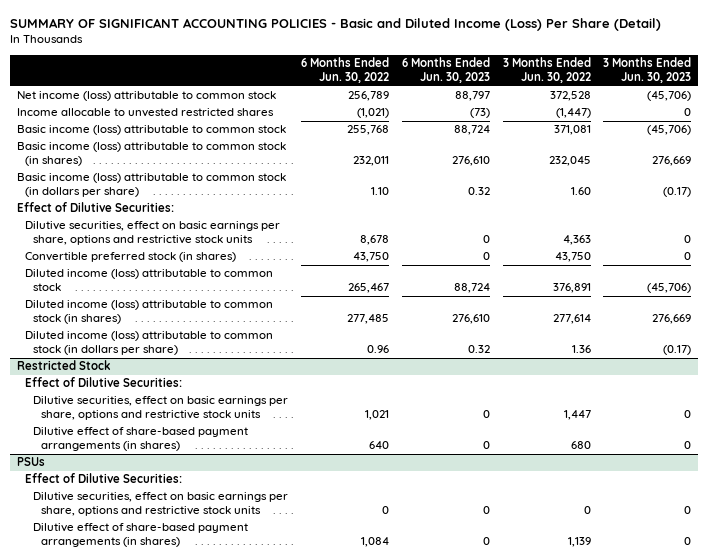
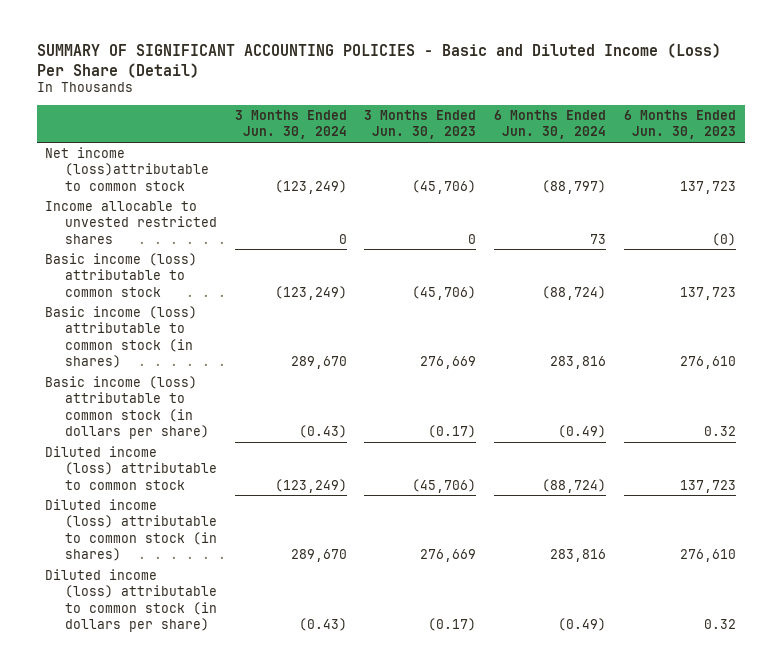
- | 6 Months Ended Jun. 30, 2022 | 6 Months Ended Jun. 30, 2023 | 3 Months Ended Jun. 30, 2022 | 3 Months Ended Jun. 30, 2023
+ | 3 Months Ended Jun. 30, 2024 | 3 Months Ended Jun. 30, 2023 | 6 Months Ended Jun. 30, 2024 | 6 Months Ended Jun. 30, 2023
- Net income (loss) attributable to common stock | 256,789 | 88,797 | 372,528 | (45,706)
- Income allocable to unvested restricted shares | (1,021) | (73) | (1,447) | 0
- Basic income (loss) attributable to common stock | 255,768 | 88,724 | 371,081 | (45,706)
+ Net income (loss)attributable to common stock | (123,249) | (45,706) | (88,797) | 137,723
+ Income allocable to unvested restricted shares | 0 | 0 | 73 | (0)
+ Basic income (loss) attributable to common stock | (123,249) | (45,706) | (88,724) | 137,723
- Effect of Dilutive Securities:
- Dilutive securities, effect on basic earnings per share, options and restrictive stock units | 8,678 | 0 | 4,363 | 0
- Convertible preferred stock (in shares) | 43,750 | 0 | 43,750 | 0
- Diluted income (loss) attributable to common stock | 265,467 | 88,724 | 376,891 | (45,706)
+ Diluted income (loss) attributable to common stock | (123,249) | (45,706) | (88,724) | 137,723
- Restricted Stock
- Effect of Dilutive Securities:
- Dilutive securities, effect on basic earnings per share, options and restrictive stock units | 1,021 | 0 | 1,447 | 0
- Dilutive effect of share-based payment arrangements (in shares) | 640 | 0 | 680 | 0
- PSUs
- Effect of Dilutive Securities:
- Dilutive securities, effect on basic earnings per share, options and restrictive stock units | 0 | 0 | 0 | 0
- Dilutive effect of share-based payment arrangements (in shares) | 1,084 | 0 | 1,139 | 0

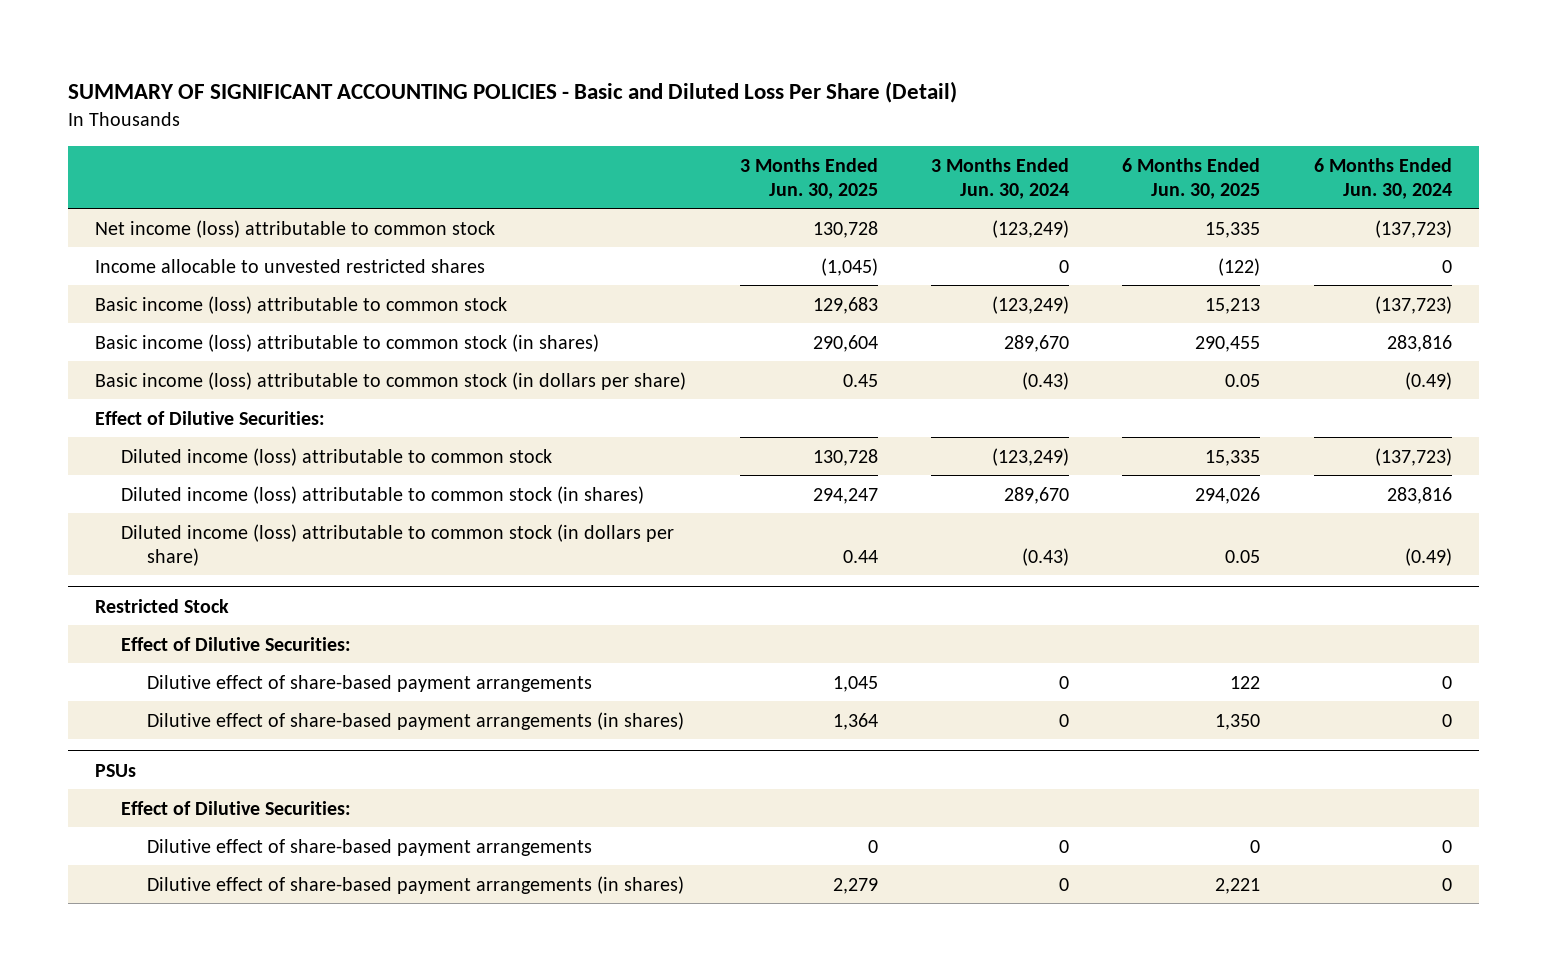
- SUMMARY OF SIGNIFICANT ACCOUNTING POLICIES - Basic and Diluted Income (Loss) Per Share (Detail)
+ SUMMARY OF SIGNIFICANT ACCOUNTING POLICIES - Basic and Diluted Loss Per Share (Detail)
- | 3 Months Ended Jun. 30, 2024 | 3 Months Ended Jun. 30, 2023 | 6 Months Ended Jun. 30, 2024 | 6 Months Ended Jun. 30, 2023
+ | 3 Months Ended Jun. 30, 2025 | 3 Months Ended Jun. 30, 2024 | 6 Months Ended Jun. 30, 2025 | 6 Months Ended Jun. 30, 2024
- Net income (loss)attributable to common stock | (123,249) | (45,706) | (88,797) | 137,723
- Income allocable to unvested restricted shares | 0 | 0 | 73 | (0)
- Basic income (loss) attributable to common stock | (123,249) | (45,706) | (88,724) | 137,723
+ Net income (loss) attributable to common stock | 130,728 | (123,249) | 15,335 | (137,723)
+ Income allocable to unvested restricted shares | (1,045) | 0 | (122) | 0
+ Basic income (loss) attributable to common stock | 129,683 | (123,249) | 15,213 | (137,723)
- Diluted income (loss) attributable to common stock | (123,249) | (45,706) | (88,724) | 137,723
+ Effect of Dilutive Securities:
+ Diluted income (loss) attributable to common stock | 130,728 | (123,249) | 15,335 | (137,723)
+ Restricted Stock
+ Effect of Dilutive Securities:
+ Dilutive effect of share-based payment arrangements | 1,045 | 0 | 122 | 0
+ Dilutive effect of share-based payment arrangements (in shares) | 1,364 | 0 | 1,350 | 0
+ PSUs
+ Effect of Dilutive Securities:
+ Dilutive effect of share-based payment arrangements | 0 | 0 | 0 | 0
+ Dilutive effect of share-based payment arrangements (in shares) | 2,279 | 0 | 2,221 | 0

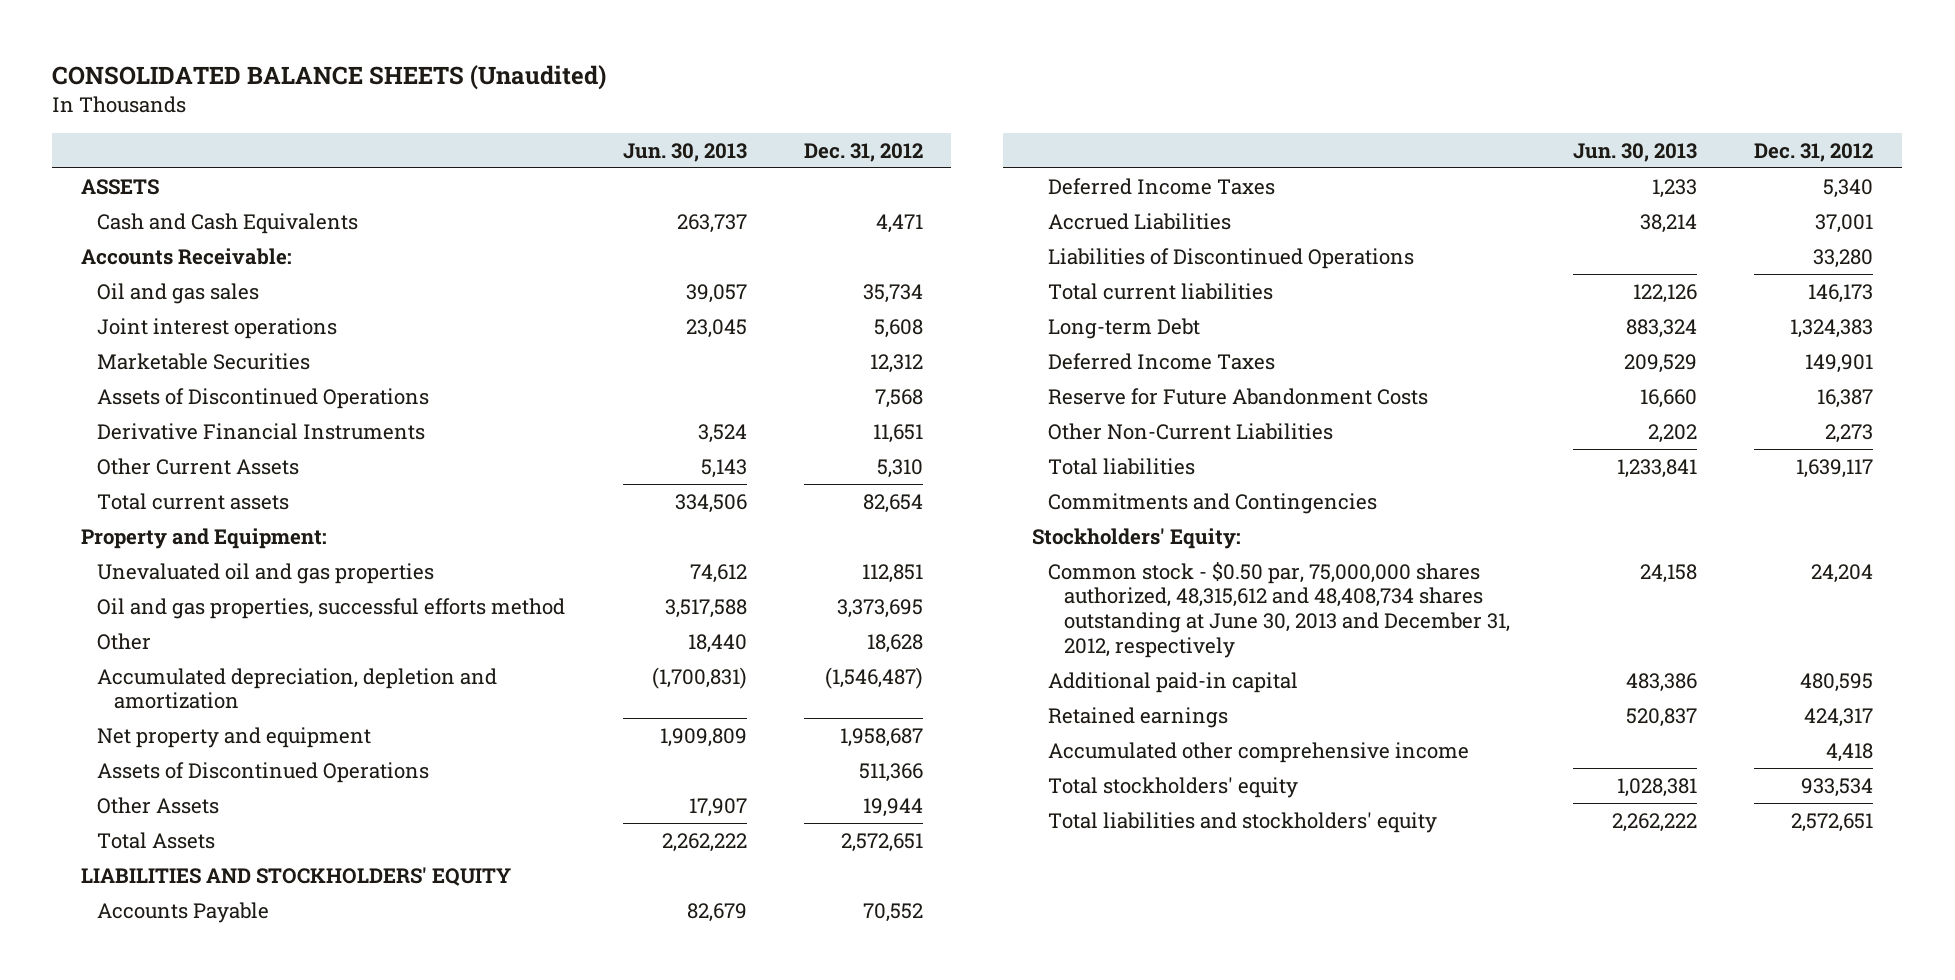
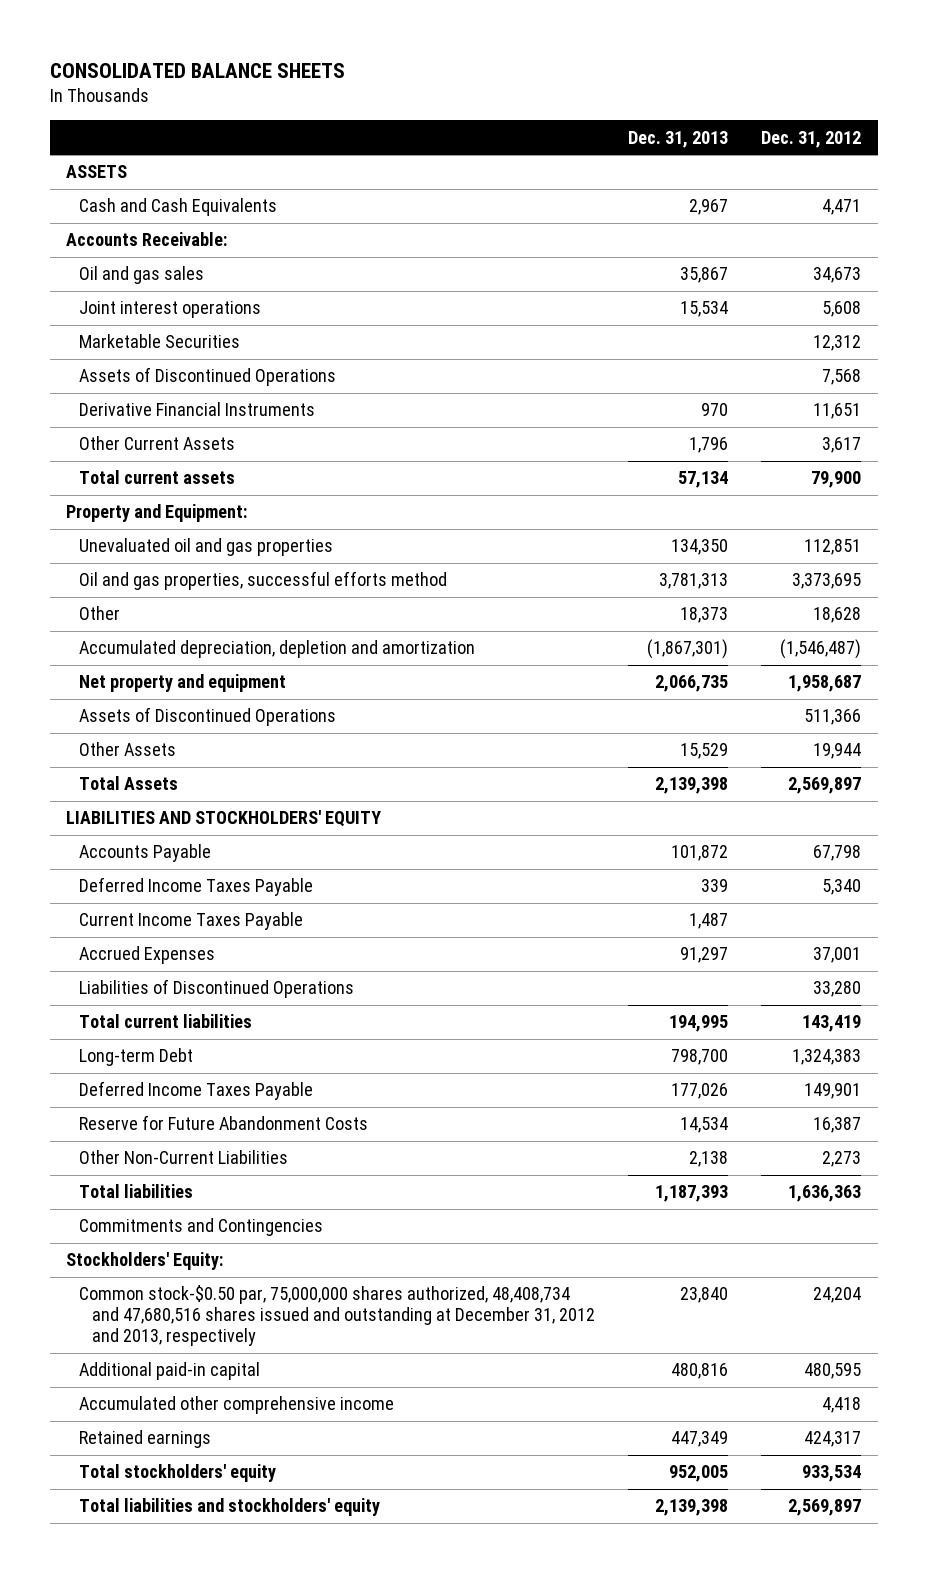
- CONSOLIDATED BALANCE SHEETS (Unaudited)
+ CONSOLIDATED BALANCE SHEETS
- | Jun. 30, 2013 | Dec. 31, 2012
+ | Dec. 31, 2013 | Dec. 31, 2012
- Oil and gas sales | 39,057 | 35,734
+ Oil and gas sales | 35,867 | 34,673
- Other Current Assets | 5,143 | 5,310
- Total current assets | 334,506 | 82,654
+ Other Current Assets | 1,796 | 3,617
+ Total current assets | 57,134 | 79,900
- Total Assets | 2,262,222 | 2,572,651
+ Total Assets | 2,139,398 | 2,569,897
- Accounts Payable | 82,679 | 70,552
- Deferred Income Taxes | 1,233 | 5,340
- Accrued Liabilities | 38,214 | 37,001
+ Accounts Payable | 101,872 | 67,798
+ Deferred Income Taxes Payable | 339 | 5,340
+ Current Income Taxes Payable | 1,487 |
+ Accrued Expenses | 91,297 | 37,001
- Total current liabilities | 122,126 | 146,173
+ Total current liabilities | 194,995 | 143,419
- Deferred Income Taxes | 209,529 | 149,901
+ Deferred Income Taxes Payable | 177,026 | 149,901
- Total liabilities | 1,233,841 | 1,639,117
+ Total liabilities | 1,187,393 | 1,636,363
- Common stock - $0.50 par, 75,000,000 shares authorized, 48,315,612 and 48,408,734 shares outstanding at June 30, 2013 and December 31, 2012, respectively | 24,158 | 24,204
+ Common stock-$0.50 par, 75,000,000 shares authorized, 48,408,734 and 47,680,516 shares issued and outstanding at December 31, 2012 and 2013, respectively | 23,840 | 24,204
moved down: Retained earnings | 447,349 | 424,317
- Total liabilities and stockholders' equity | 2,262,222 | 2,572,651
+ Total liabilities and stockholders' equity | 2,139,398 | 2,569,897

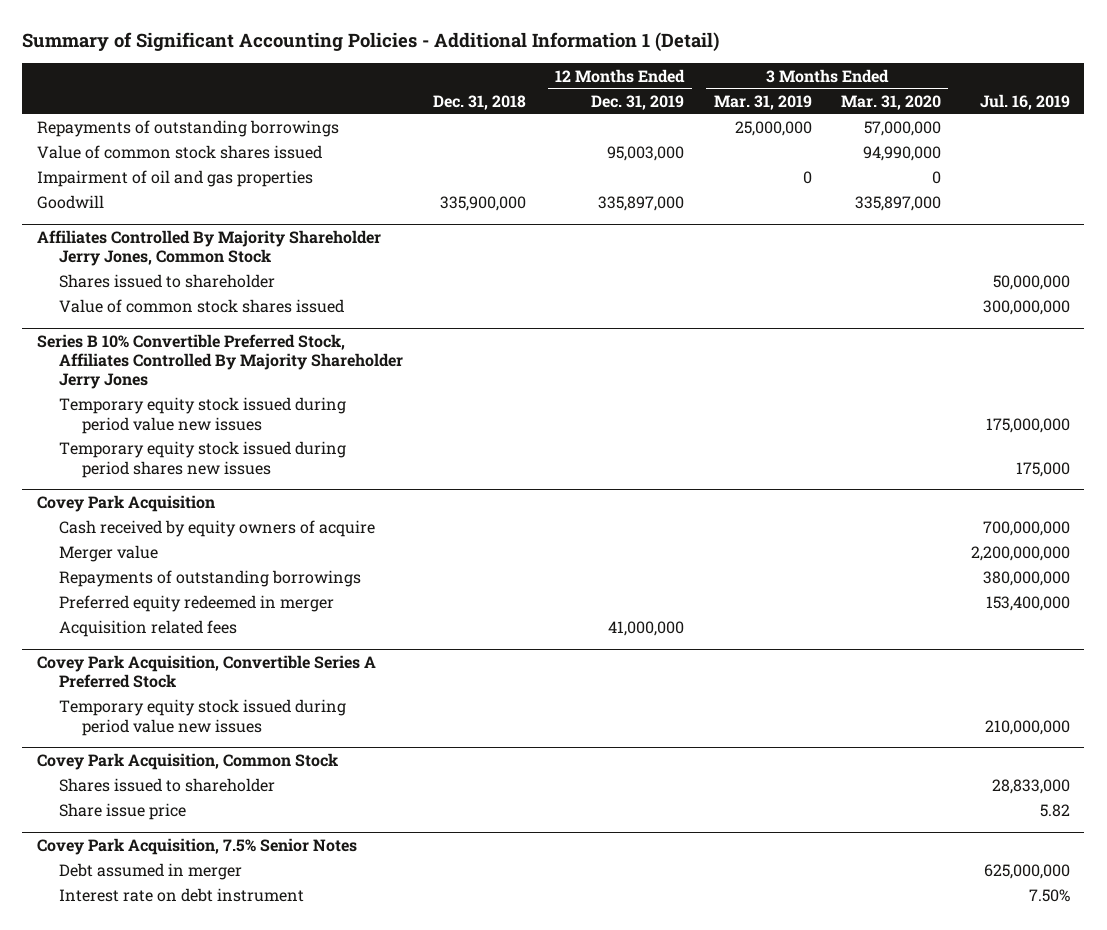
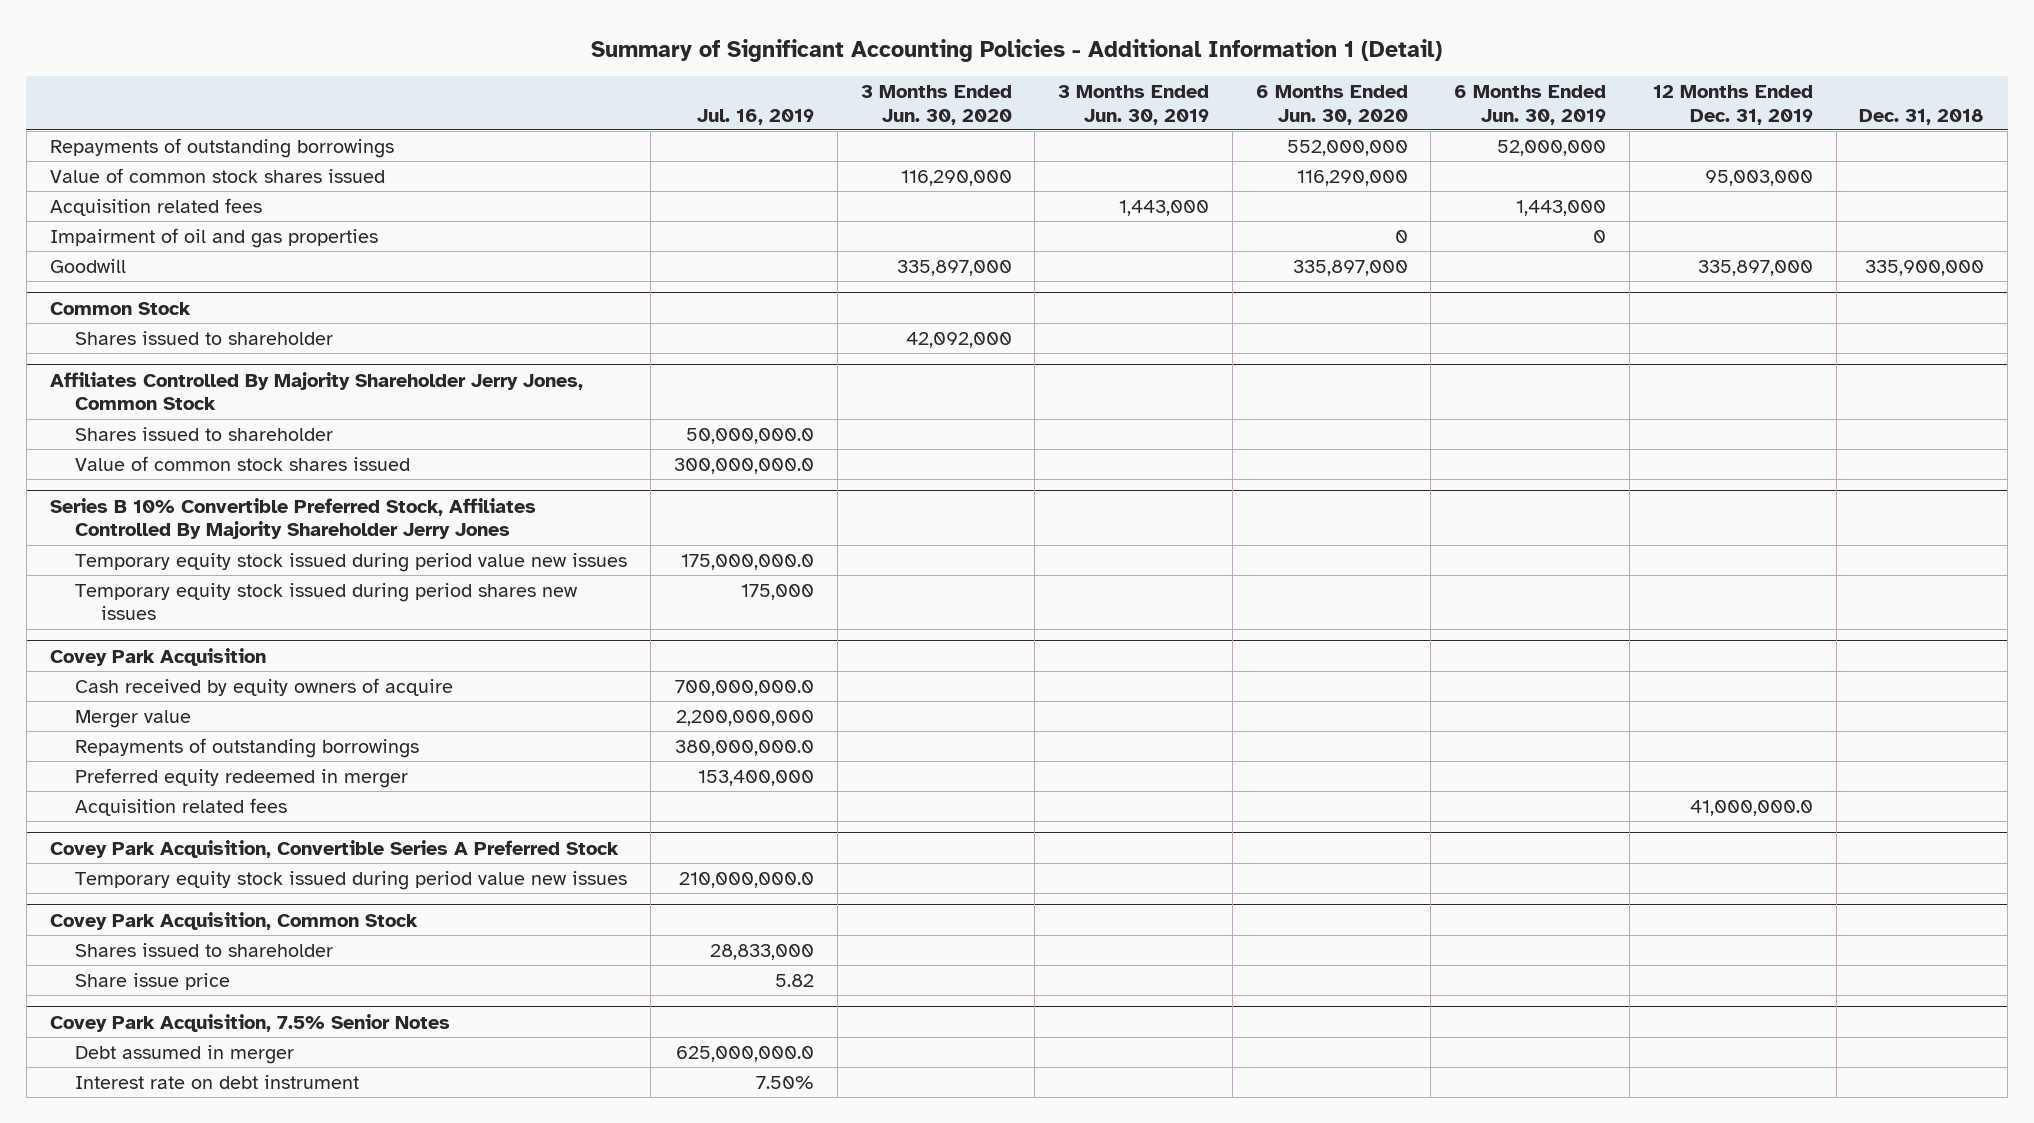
- | Dec. 31, 2018 | 12 Months Ended Dec. 31, 2019 | 3 Months Ended Mar. 31, 2019 | 3 Months Ended Mar. 31, 2020 | Jul. 16, 2019
+ | Jul. 16, 2019 | 3 Months Ended Jun. 30, 2020 | 3 Months Ended Jun. 30, 2019 | 6 Months Ended Jun. 30, 2020 | 6 Months Ended Jun. 30, 2019 | 12 Months Ended Dec. 31, 2019 | Dec. 31, 2018
+ Acquisition related fees | | | 1,443,000 | | 1,443,000 | |
+ Common Stock
+ Shares issued to shareholder | | 42,092,000 | | | | |
@ Affiliates Controlled By Majority Shareholder Jerry Jones, Common Stock
- Shares issued to shareholder | | | | | 50,000,000
- Value of common stock shares issued | | | | | 300,000,000
+ Shares issued to shareholder | 50,000,000.0 | | | | | |
+ Value of common stock shares issued | 300,000,000.0 | | | | | |
@ Series B 10% Convertible Preferred Stock, Affiliates Controlled By Majority Shareholder Jerry Jones
- Temporary equity stock issued during period value new issues | | | | | 175,000,000
+ Temporary equity stock issued during period value new issues | 175,000,000.0 | | | | | |
@ Covey Park Acquisition
- Cash received by equity owners of acquire | | | | | 700,000,000
+ Cash received by equity owners of acquire | 700,000,000.0 | | | | | |
- Repayments of outstanding borrowings | | | | | 380,000,000
+ Repayments of outstanding borrowings | 380,000,000.0 | | | | | |
- Acquisition related fees | | 41,000,000 | | |
+ Acquisition related fees | | | | | | 41,000,000.0 |
@ Covey Park Acquisition, Convertible Series A Preferred Stock
- Temporary equity stock issued during period value new issues | | | | | 210,000,000
+ Temporary equity stock issued during period value new issues | 210,000,000.0 | | | | | |
@ Covey Park Acquisition, 7.5% Senior Notes
- Debt assumed in merger | | | | | 625,000,000
+ Debt assumed in merger | 625,000,000.0 | | | | | |

